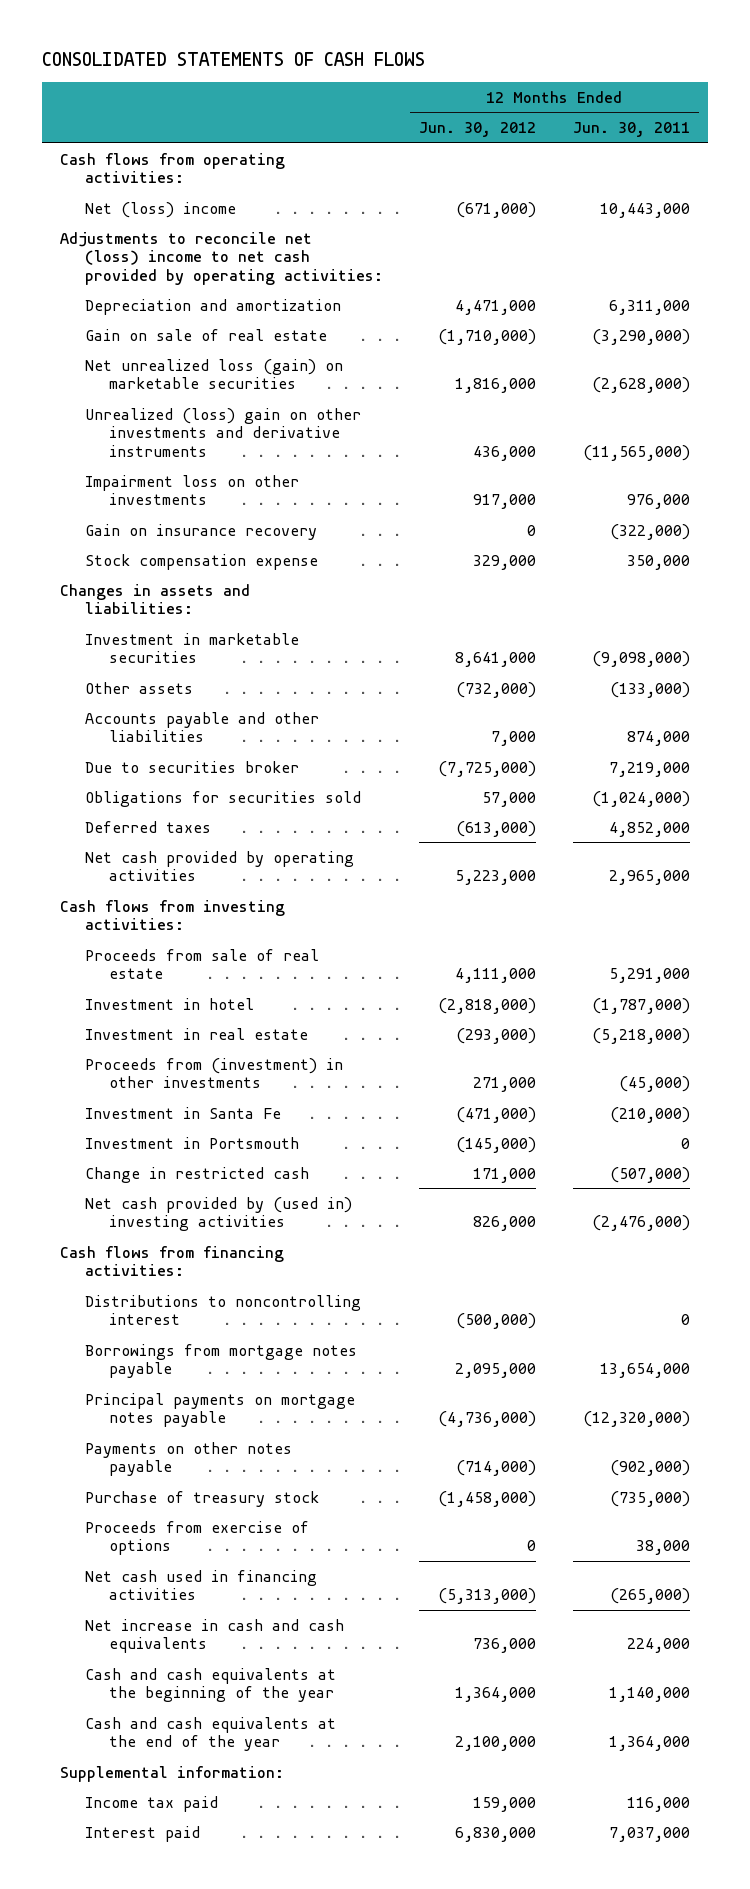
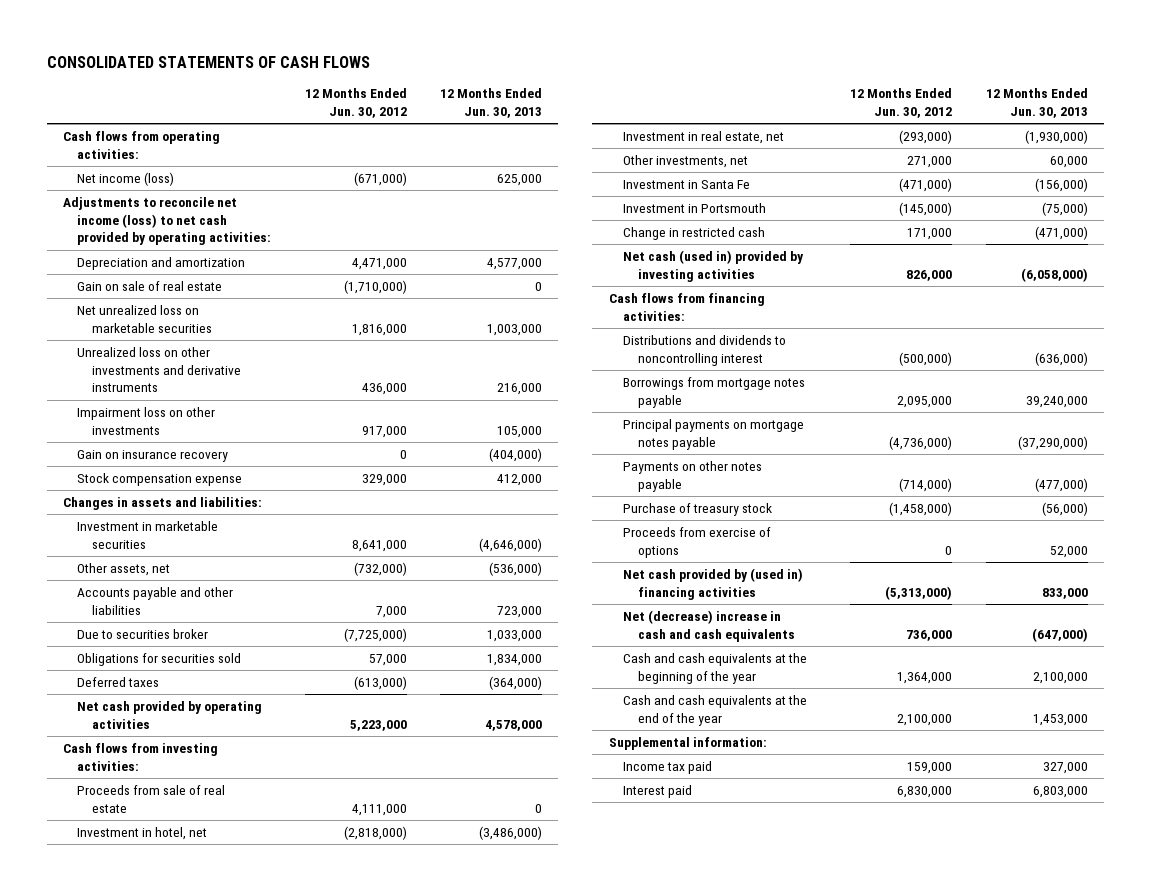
- | 12 Months Ended Jun. 30, 2012 | 12 Months Ended Jun. 30, 2011
+ | 12 Months Ended Jun. 30, 2012 | 12 Months Ended Jun. 30, 2013
- Net (loss) income | (671,000) | 10,443,000
- Adjustments to reconcile net (loss) income to net cash provided by operating activities:
+ Net income (loss) | (671,000) | 625,000
+ Adjustments to reconcile net income (loss) to net cash provided by operating activities:
- Net unrealized loss (gain) on marketable securities | 1,816,000 | (2,628,000)
- Unrealized (loss) gain on other investments and derivative instruments | 436,000 | (11,565,000)
+ Net unrealized loss on marketable securities | 1,816,000 | 1,003,000
+ Unrealized loss on other investments and derivative instruments | 436,000 | 216,000
- Other assets | (732,000) | (133,000)
+ Other assets, net | (732,000) | (536,000)
- Investment in hotel | (2,818,000) | (1,787,000)
- Investment in real estate | (293,000) | (5,218,000)
- Proceeds from (investment) in other investments | 271,000 | (45,000)
+ Investment in hotel, net | (2,818,000) | (3,486,000)
+ Investment in real estate, net | (293,000) | (1,930,000)
+ Other investments, net | 271,000 | 60,000
- Net cash provided by (used in) investing activities | 826,000 | (2,476,000)
+ Net cash (used in) provided by investing activities | 826,000 | (6,058,000)
- Distributions to noncontrolling interest | (500,000) | 0
+ Distributions and dividends to noncontrolling interest | (500,000) | (636,000)
- Net cash used in financing activities | (5,313,000) | (265,000)
- Net increase in cash and cash equivalents | 736,000 | 224,000
+ Net cash provided by (used in) financing activities | (5,313,000) | 833,000
+ Net (decrease) increase in cash and cash equivalents | 736,000 | (647,000)

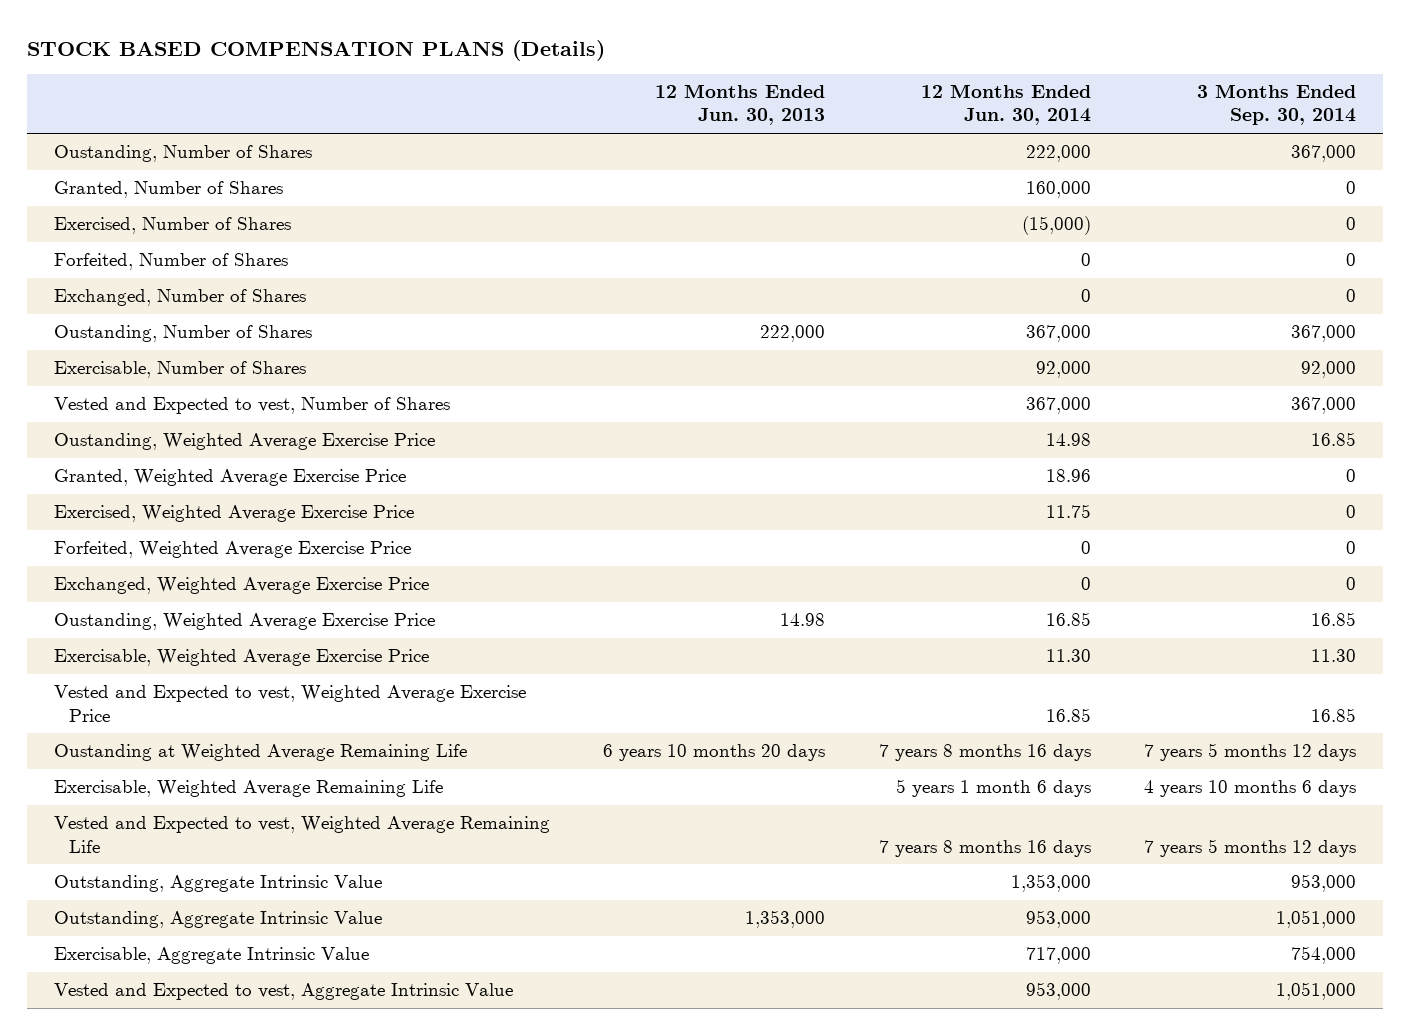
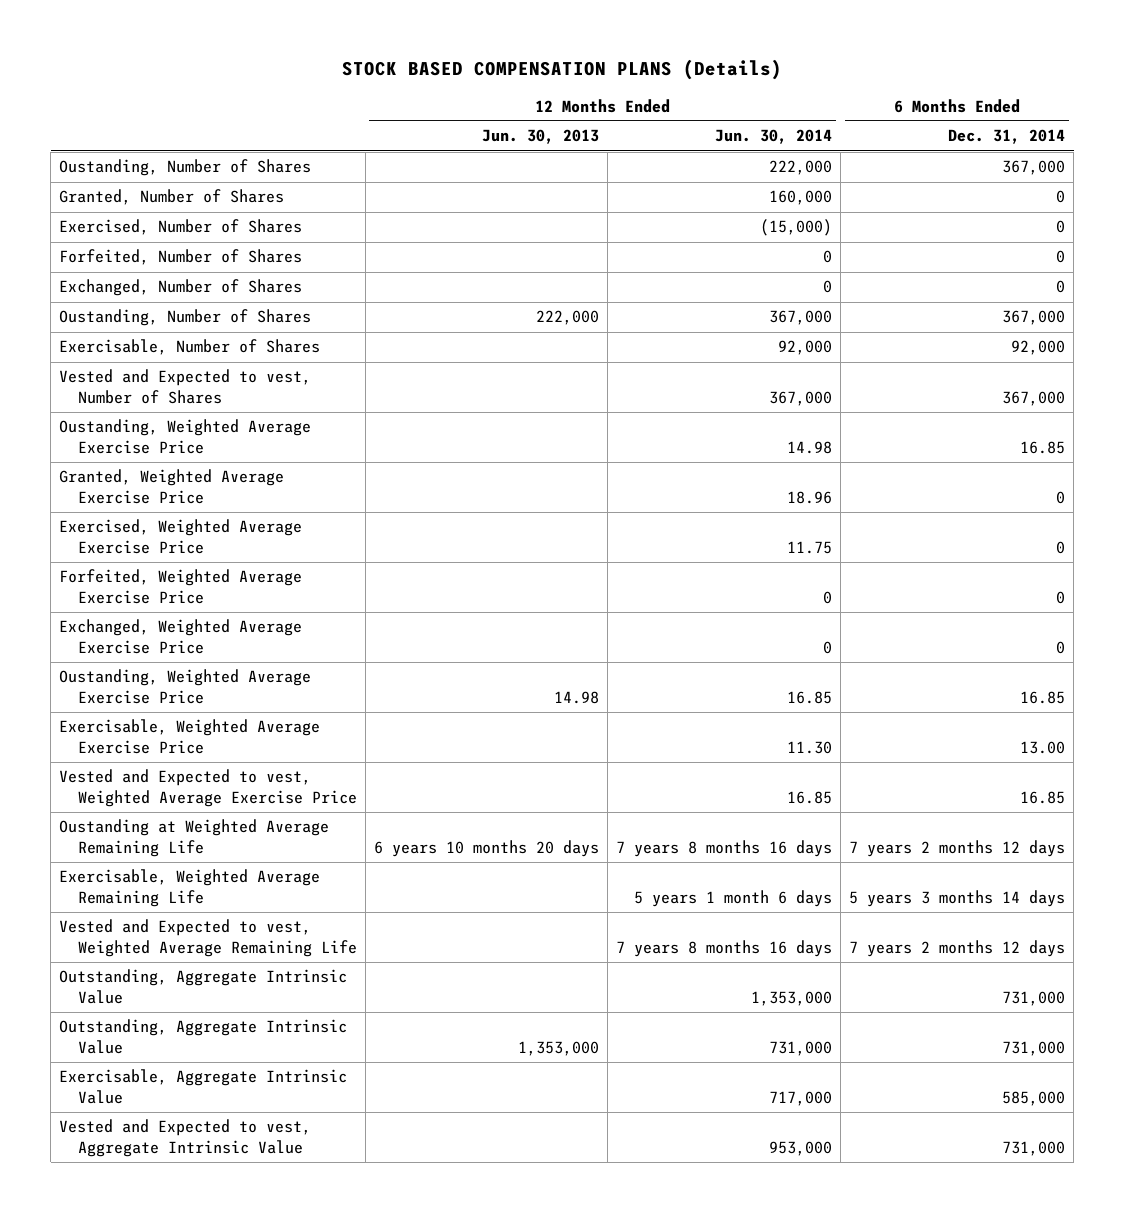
- | 12 Months Ended Jun. 30, 2013 | 12 Months Ended Jun. 30, 2014 | 3 Months Ended Sep. 30, 2014
+ | 12 Months Ended Jun. 30, 2013 | 12 Months Ended Jun. 30, 2014 | 6 Months Ended Dec. 31, 2014
- Outstanding, Aggregate Intrinsic Value | 1,353,000 | 953,000 | 1,051,000
+ Outstanding, Aggregate Intrinsic Value | 1,353,000 | 731,000 | 731,000

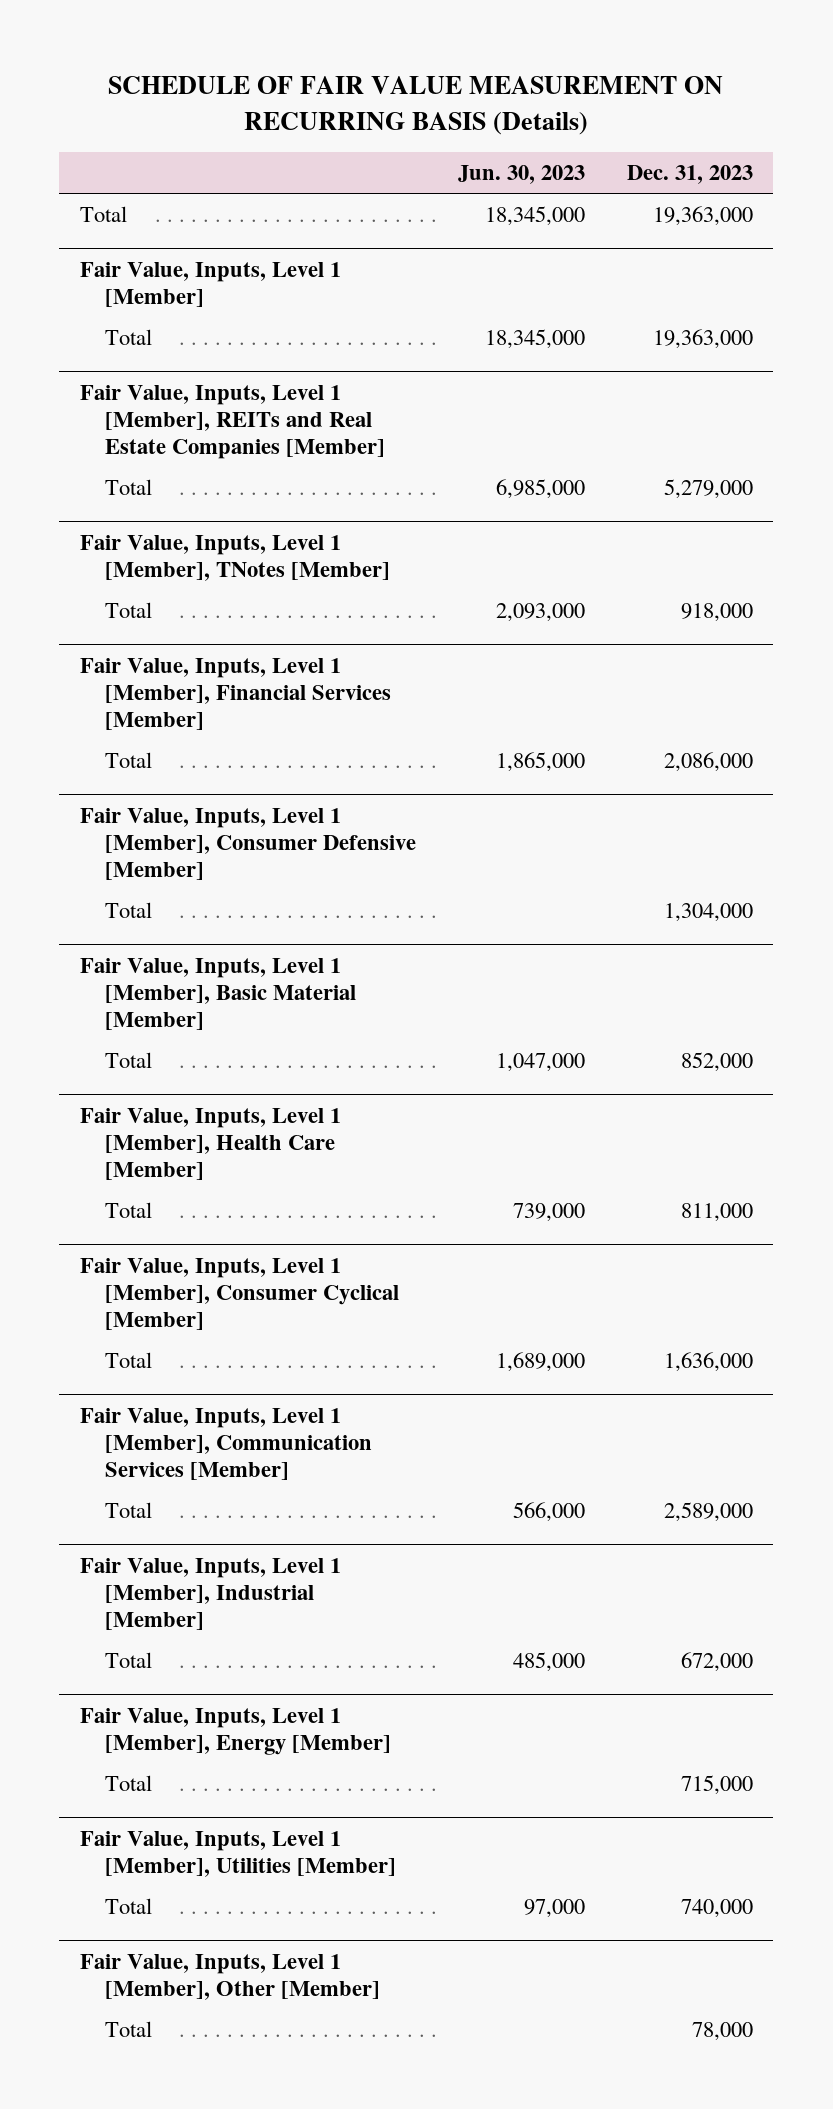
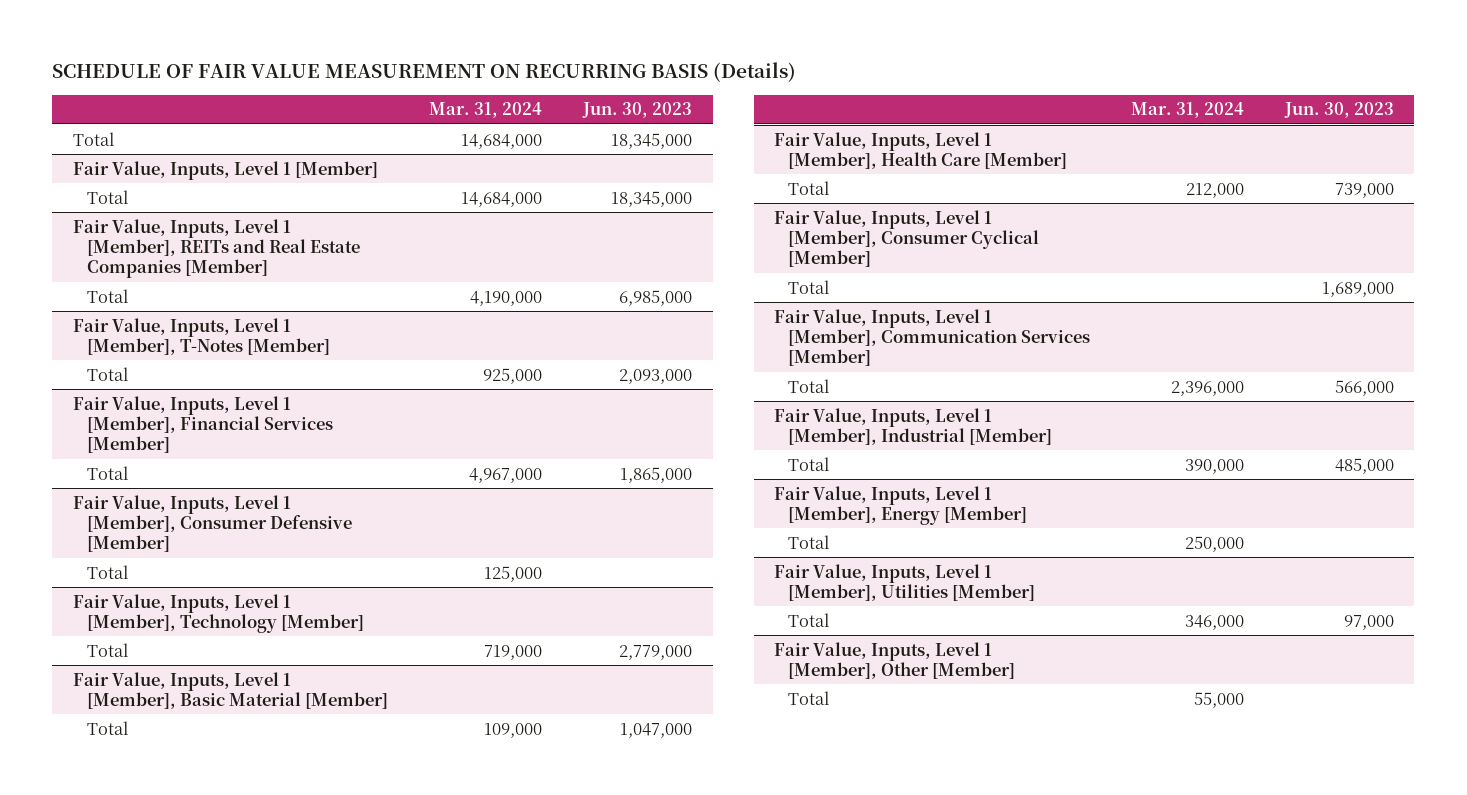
- | Jun. 30, 2023 | Dec. 31, 2023
+ | Mar. 31, 2024 | Jun. 30, 2023
- Fair Value, Inputs, Level 1 [Member], TNotes [Member]
+ Fair Value, Inputs, Level 1 [Member], T-Notes [Member]
+ Fair Value, Inputs, Level 1 [Member], Technology [Member]
+ Total | 719,000 | 2,779,000

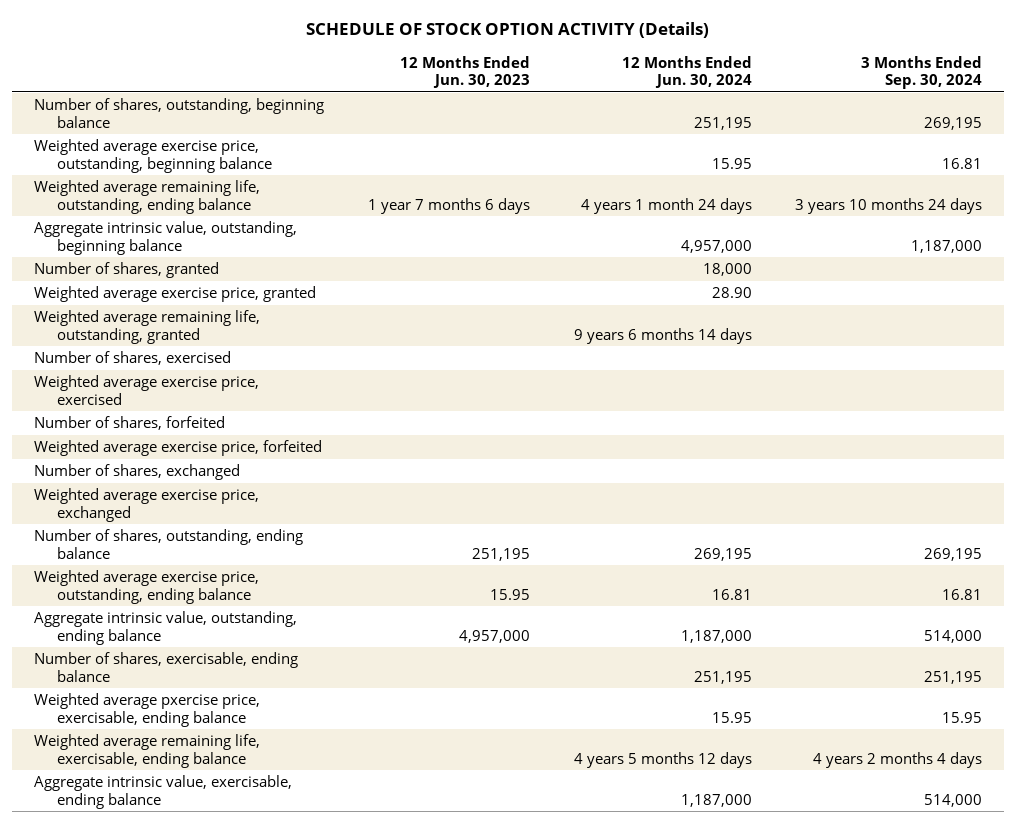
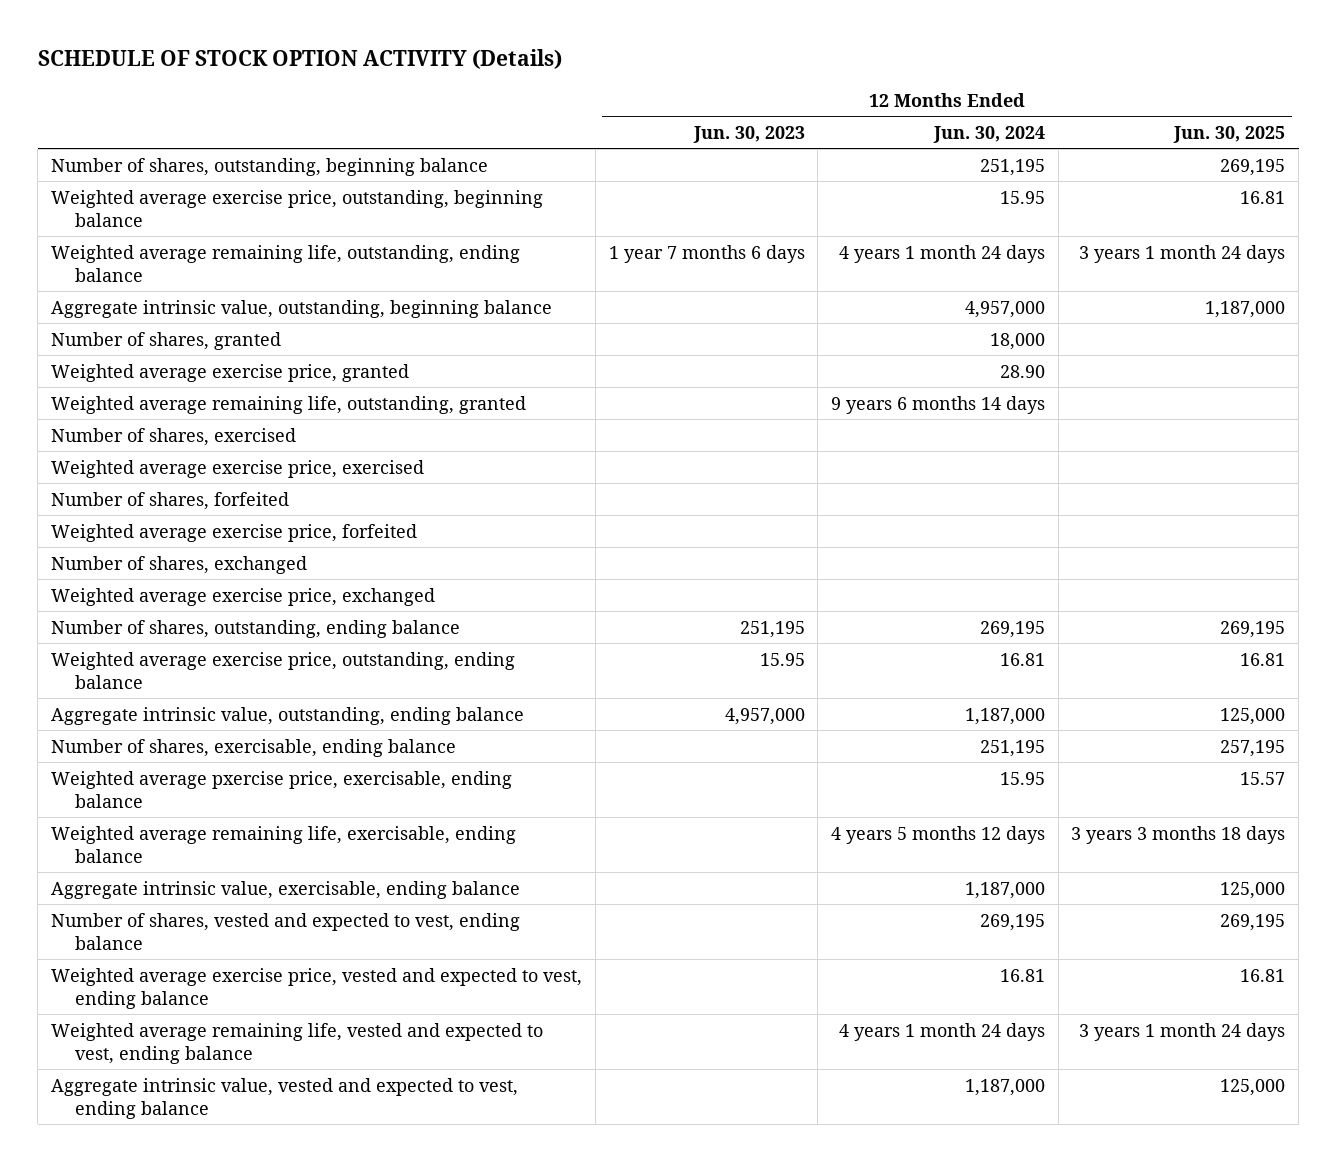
- | 12 Months Ended Jun. 30, 2023 | 12 Months Ended Jun. 30, 2024 | 3 Months Ended Sep. 30, 2024
+ | 12 Months Ended Jun. 30, 2023 | 12 Months Ended Jun. 30, 2024 | 12 Months Ended Jun. 30, 2025
+ Number of shares, vested and expected to vest, ending balance | | 269,195 | 269,195
+ Weighted average exercise price, vested and expected to vest, ending balance | | 16.81 | 16.81
+ Weighted average remaining life, vested and expected to vest, ending balance | | 4 years 1 month 24 days | 3 years 1 month 24 days
+ Aggregate intrinsic value, vested and expected to vest, ending balance | | 1,187,000 | 125,000

